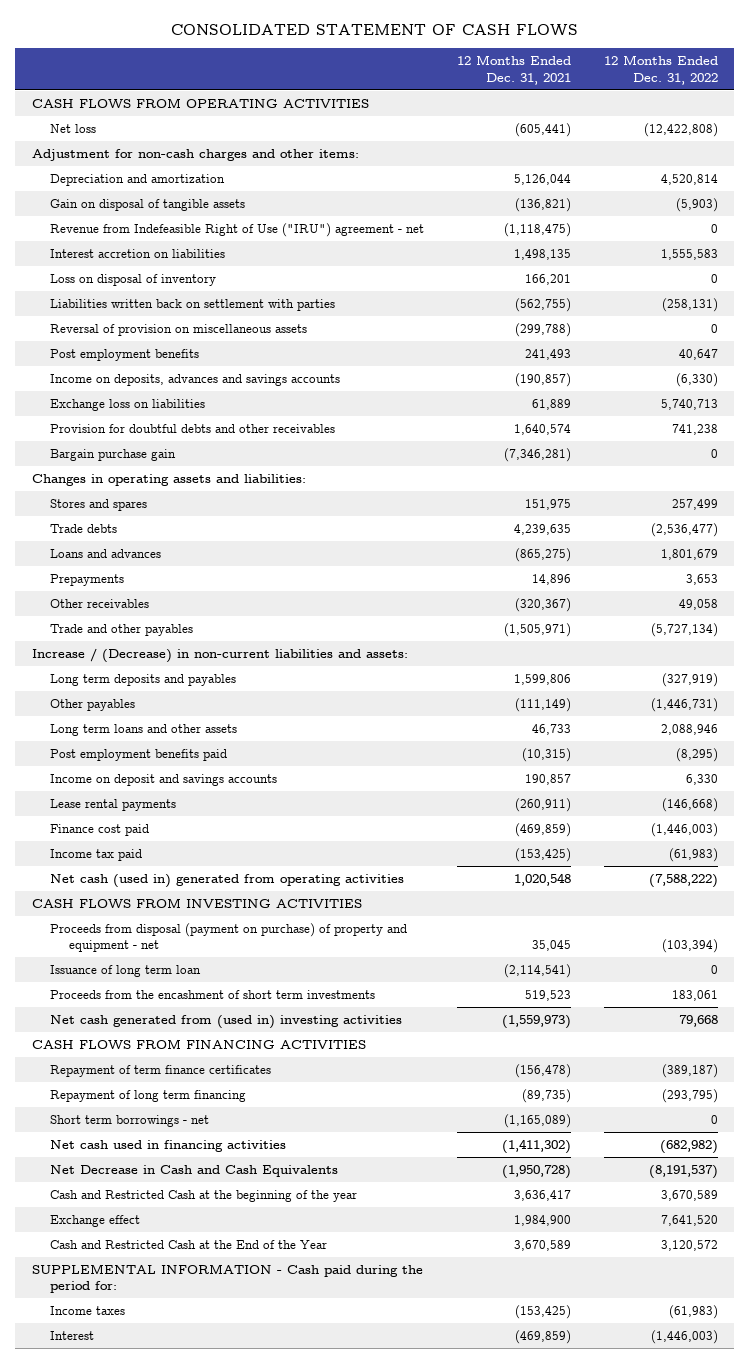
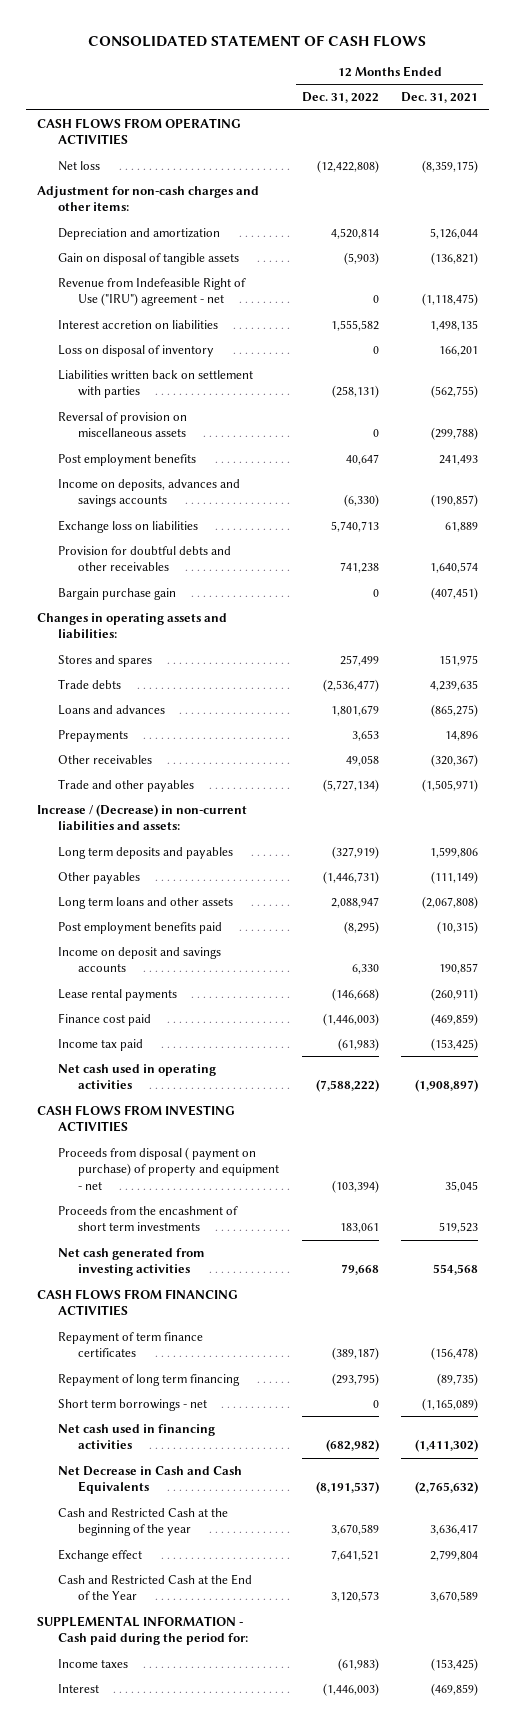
- | 12 Months Ended Dec. 31, 2021 | 12 Months Ended Dec. 31, 2022
+ | 12 Months Ended Dec. 31, 2022 | 12 Months Ended Dec. 31, 2021
- Net loss | (605,441) | (12,422,808)
+ Net loss | (12,422,808) | (8,359,175)
- Interest accretion on liabilities | 1,498,135 | 1,555,583
+ Interest accretion on liabilities | 1,555,582 | 1,498,135
- Bargain purchase gain | (7,346,281) | 0
+ Bargain purchase gain | 0 | (407,451)
- Long term loans and other assets | 46,733 | 2,088,946
+ Long term loans and other assets | 2,088,947 | (2,067,808)
- Net cash (used in) generated from operating activities | 1,020,548 | (7,588,222)
+ Net cash used in operating activities | (7,588,222) | (1,908,897)
- Proceeds from disposal (payment on purchase) of property and equipment - net | 35,045 | (103,394)
- Issuance of long term loan | (2,114,541) | 0
+ Proceeds from disposal ( payment on purchase) of property and equipment - net | (103,394) | 35,045
- Net cash generated from (used in) investing activities | (1,559,973) | 79,668
+ Net cash generated from investing activities | 79,668 | 554,568
- Net Decrease in Cash and Cash Equivalents | (1,950,728) | (8,191,537)
+ Net Decrease in Cash and Cash Equivalents | (8,191,537) | (2,765,632)
- Exchange effect | 1,984,900 | 7,641,520
- Cash and Restricted Cash at the End of the Year | 3,670,589 | 3,120,572
+ Exchange effect | 7,641,521 | 2,799,804
+ Cash and Restricted Cash at the End of the Year | 3,120,573 | 3,670,589

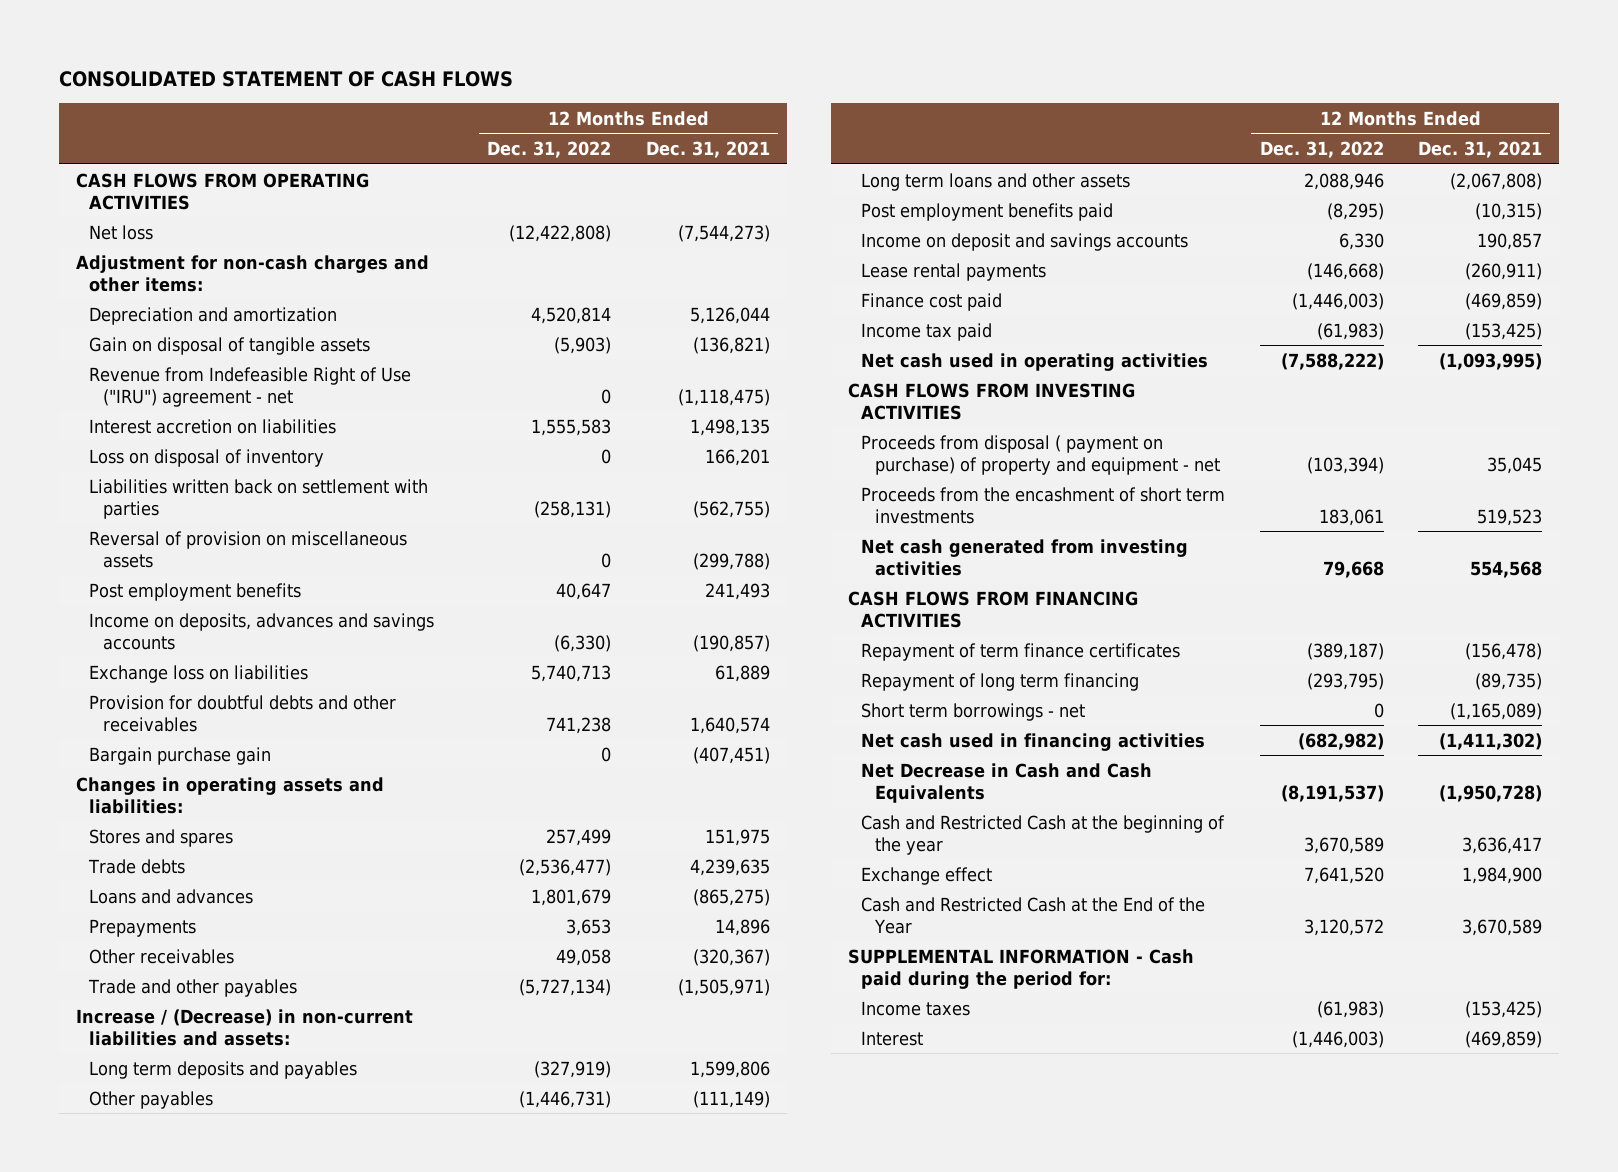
- Net loss | (12,422,808) | (8,359,175)
+ Net loss | (12,422,808) | (7,544,273)
- Interest accretion on liabilities | 1,555,582 | 1,498,135
+ Interest accretion on liabilities | 1,555,583 | 1,498,135
- Long term loans and other assets | 2,088,947 | (2,067,808)
+ Long term loans and other assets | 2,088,946 | (2,067,808)
- Net cash used in operating activities | (7,588,222) | (1,908,897)
+ Net cash used in operating activities | (7,588,222) | (1,093,995)
- Net Decrease in Cash and Cash Equivalents | (8,191,537) | (2,765,632)
+ Net Decrease in Cash and Cash Equivalents | (8,191,537) | (1,950,728)
- Exchange effect | 7,641,521 | 2,799,804
- Cash and Restricted Cash at the End of the Year | 3,120,573 | 3,670,589
+ Exchange effect | 7,641,520 | 1,984,900
+ Cash and Restricted Cash at the End of the Year | 3,120,572 | 3,670,589

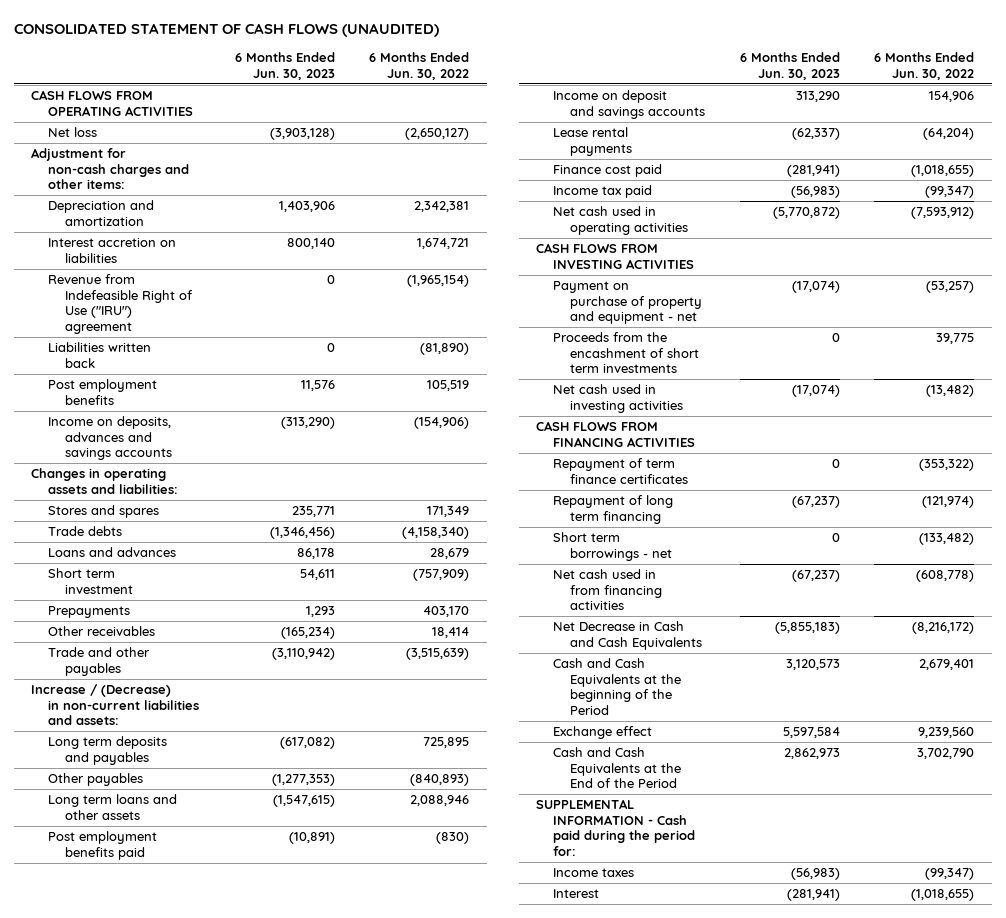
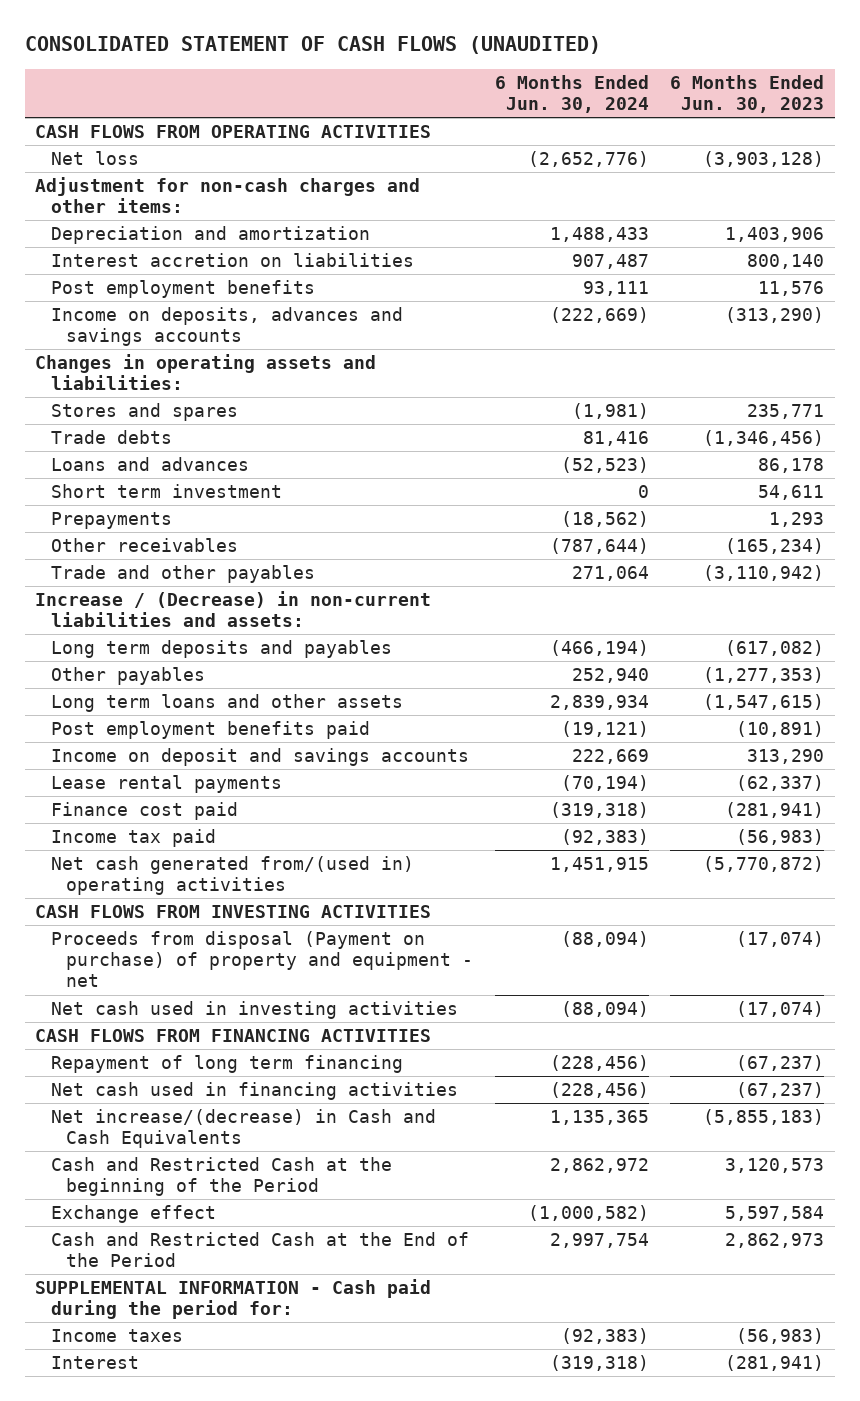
- | 6 Months Ended Jun. 30, 2023 | 6 Months Ended Jun. 30, 2022
+ | 6 Months Ended Jun. 30, 2024 | 6 Months Ended Jun. 30, 2023
- Revenue from Indefeasible Right of Use ("IRU") agreement | 0 | (1,965,154)
- Liabilities written back | 0 | (81,890)
- Net cash used in operating activities | (5,770,872) | (7,593,912)
+ Net cash generated from/(used in) operating activities | 1,451,915 | (5,770,872)
- Payment on purchase of property and equipment - net | (17,074) | (53,257)
- Proceeds from the encashment of short term investments | 0 | 39,775
+ Proceeds from disposal (Payment on purchase) of property and equipment - net | (88,094) | (17,074)
- Repayment of term finance certificates | 0 | (353,322)
- Short term borrowings - net | 0 | (133,482)
- Net cash used in from financing activities | (67,237) | (608,778)
- Net Decrease in Cash and Cash Equivalents | (5,855,183) | (8,216,172)
- Cash and Cash Equivalents at the beginning of the Period | 3,120,573 | 2,679,401
+ Net cash used in financing activities | (228,456) | (67,237)
+ Net increase/(decrease) in Cash and Cash Equivalents | 1,135,365 | (5,855,183)
+ Cash and Restricted Cash at the beginning of the Period | 2,862,972 | 3,120,573
- Cash and Cash Equivalents at the End of the Period | 2,862,973 | 3,702,790
+ Cash and Restricted Cash at the End of the Period | 2,997,754 | 2,862,973

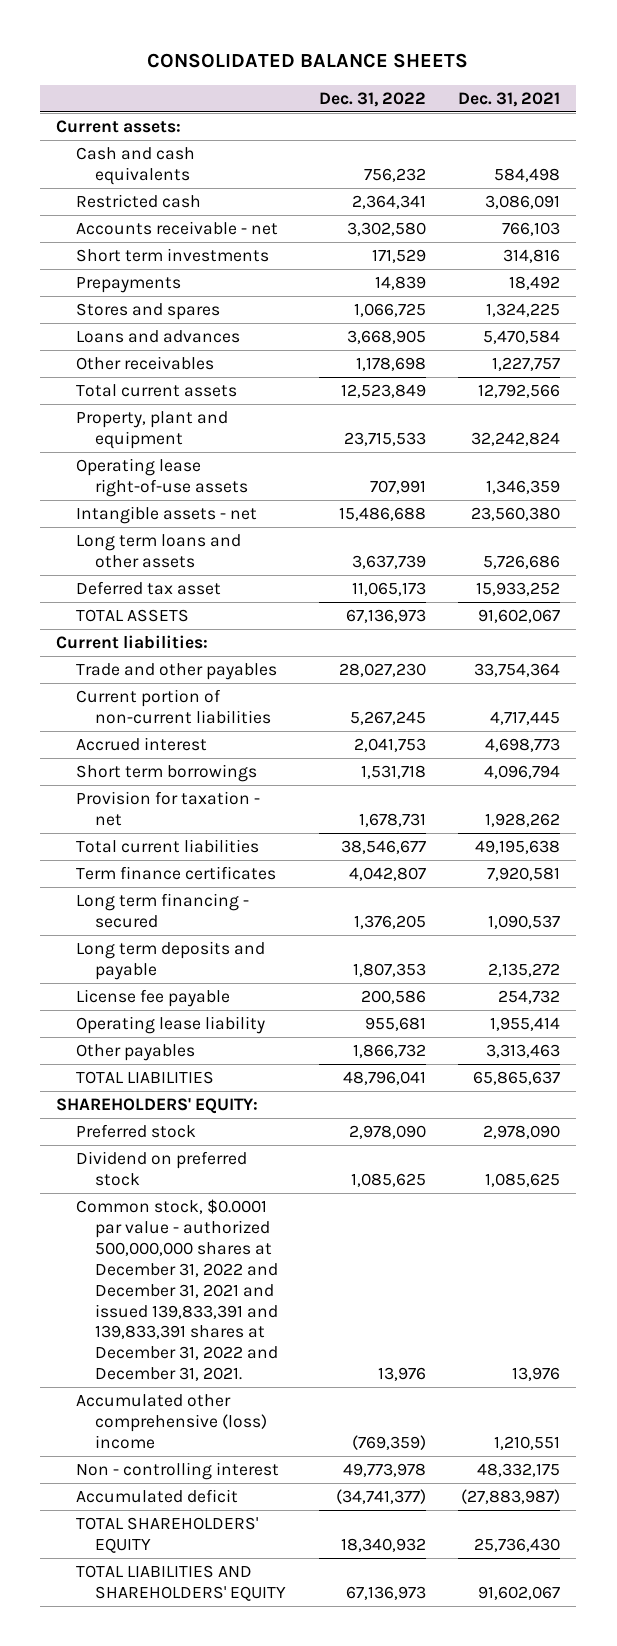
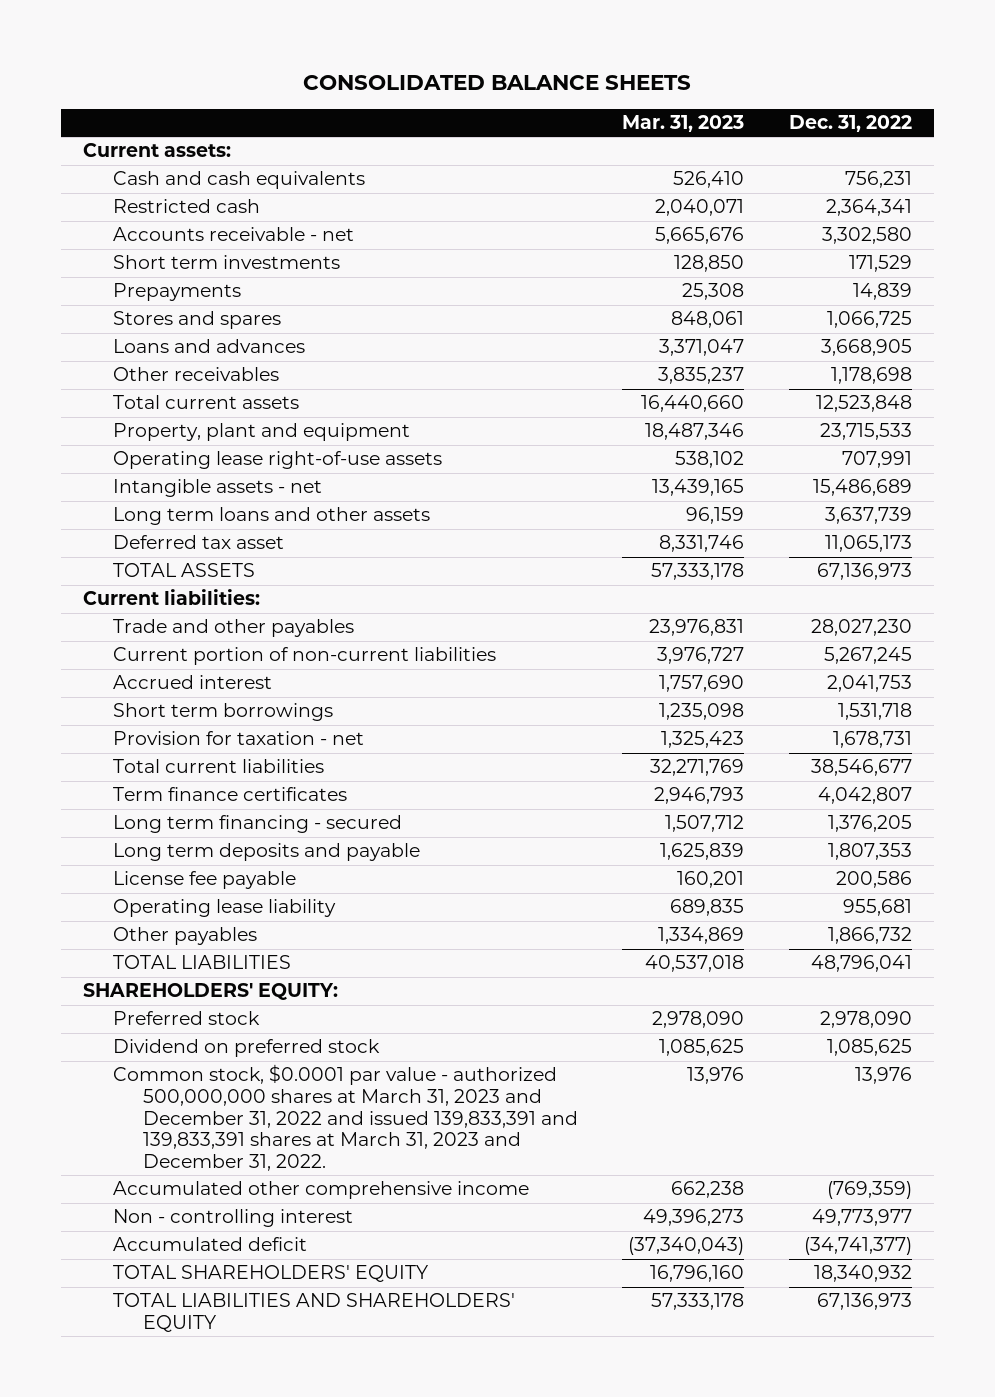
- | Dec. 31, 2022 | Dec. 31, 2021
+ | Mar. 31, 2023 | Dec. 31, 2022
- Cash and cash equivalents | 756,232 | 584,498
+ Cash and cash equivalents | 526,410 | 756,231
- Total current assets | 12,523,849 | 12,792,566
+ Total current assets | 16,440,660 | 12,523,848
- Intangible assets - net | 15,486,688 | 23,560,380
+ Intangible assets - net | 13,439,165 | 15,486,689
- Common stock, $0.0001 par value - authorized 500,000,000 shares at December 31, 2022 and December 31, 2021 and issued 139,833,391 and 139,833,391 shares at December 31, 2022 and December 31, 2021. | 13,976 | 13,976
- Accumulated other comprehensive (loss) income | (769,359) | 1,210,551
- Non - controlling interest | 49,773,978 | 48,332,175
+ Common stock, $0.0001 par value - authorized 500,000,000 shares at March 31, 2023 and December 31, 2022 and issued 139,833,391 and 139,833,391 shares at March 31, 2023 and December 31, 2022. | 13,976 | 13,976
+ Accumulated other comprehensive income | 662,238 | (769,359)
+ Non - controlling interest | 49,396,273 | 49,773,977

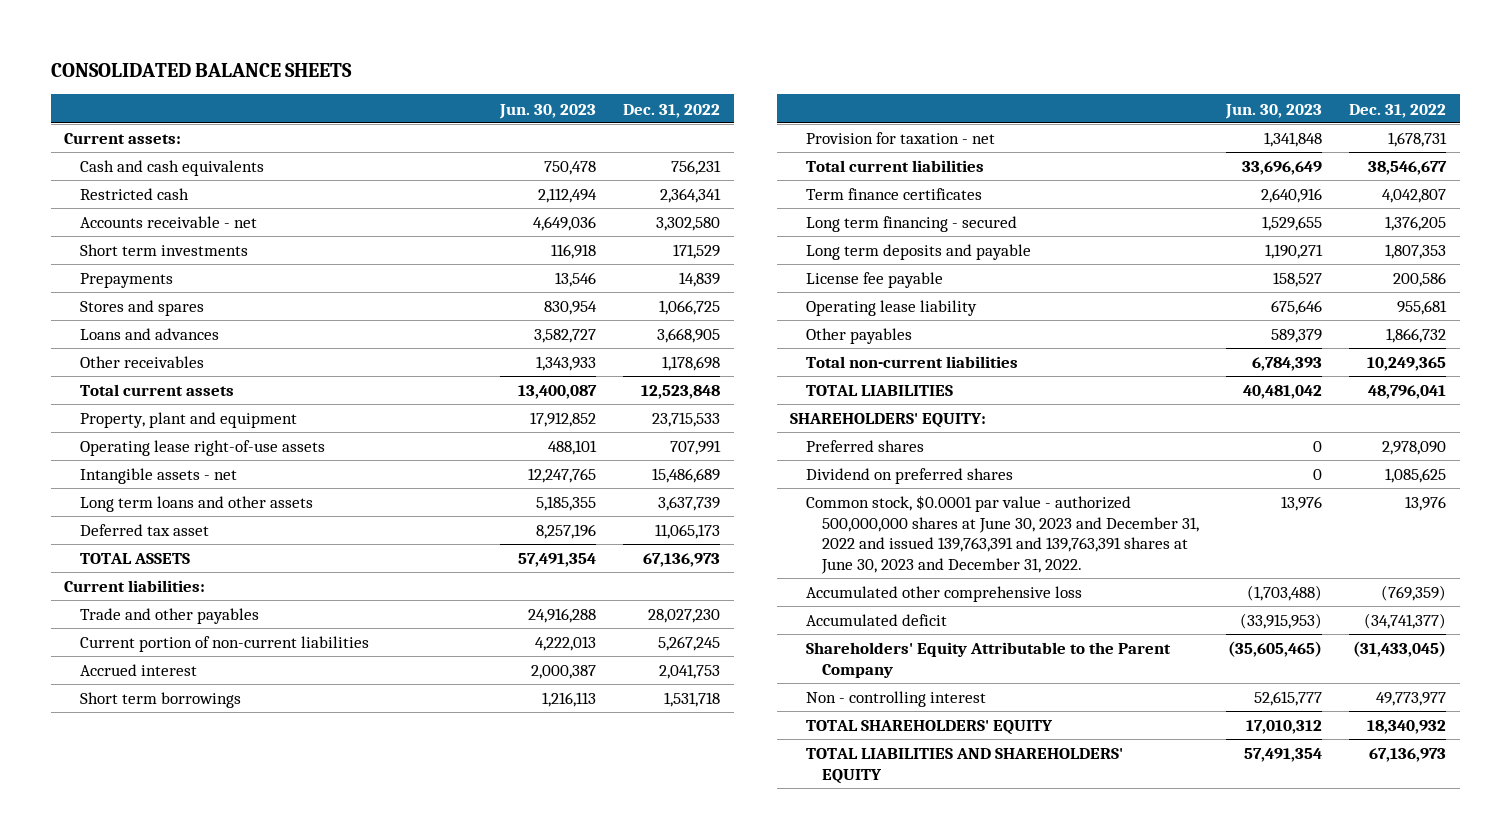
- | Mar. 31, 2023 | Dec. 31, 2022
+ | Jun. 30, 2023 | Dec. 31, 2022
+ Total non-current liabilities | 6,784,393 | 10,249,365
- Preferred stock | 2,978,090 | 2,978,090
- Dividend on preferred stock | 1,085,625 | 1,085,625
- Common stock, $0.0001 par value - authorized 500,000,000 shares at March 31, 2023 and December 31, 2022 and issued 139,833,391 and 139,833,391 shares at March 31, 2023 and December 31, 2022. | 13,976 | 13,976
- Accumulated other comprehensive income | 662,238 | (769,359)
+ Preferred shares | 0 | 2,978,090
+ Dividend on preferred shares | 0 | 1,085,625
+ Common stock, $0.0001 par value - authorized 500,000,000 shares at June 30, 2023 and December 31, 2022 and issued 139,763,391 and 139,763,391 shares at June 30, 2023 and December 31, 2022. | 13,976 | 13,976
+ Accumulated other comprehensive loss | (1,703,488) | (769,359)
+ Shareholders' Equity Attributable to the Parent Company | (35,605,465) | (31,433,045)
moved down: Non - controlling interest | 52,615,777 | 49,773,977

